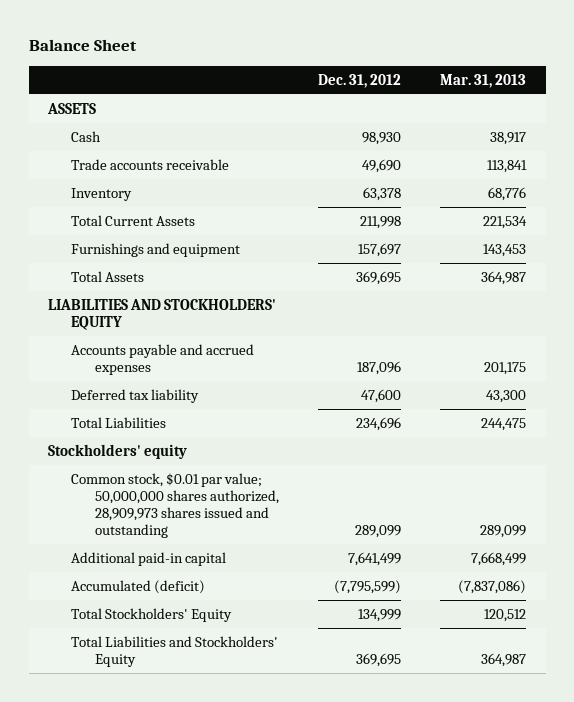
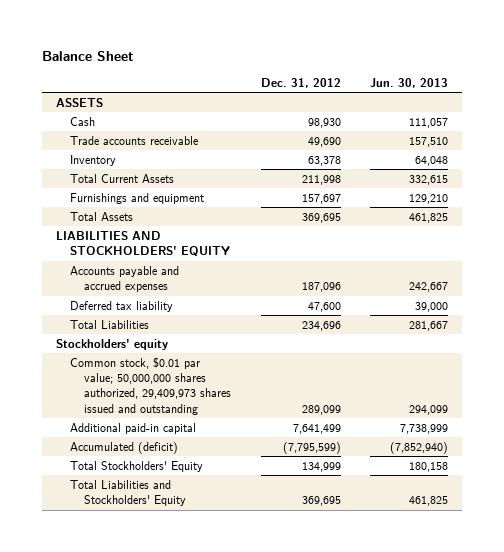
- | Dec. 31, 2012 | Mar. 31, 2013
+ | Dec. 31, 2012 | Jun. 30, 2013
- Common stock, $0.01 par value; 50,000,000 shares authorized, 28,909,973 shares issued and outstanding | 289,099 | 289,099
+ Common stock, $0.01 par value; 50,000,000 shares authorized, 29,409,973 shares issued and outstanding | 289,099 | 294,099

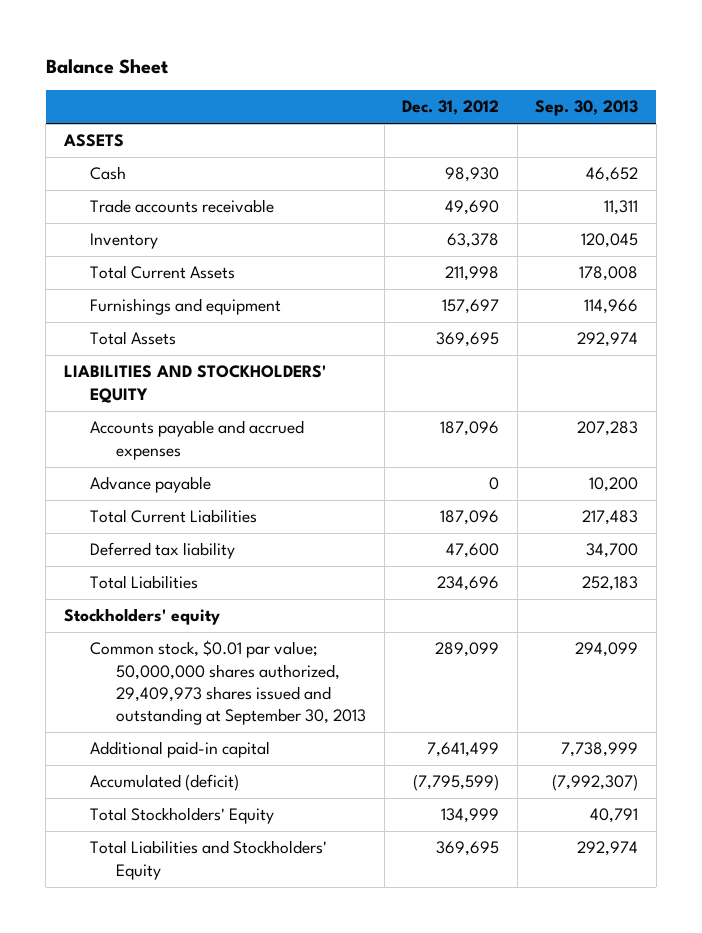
- | Dec. 31, 2012 | Jun. 30, 2013
+ | Dec. 31, 2012 | Sep. 30, 2013
+ Advance payable | 0 | 10,200
+ Total Current Liabilities | 187,096 | 217,483
- Common stock, $0.01 par value; 50,000,000 shares authorized, 29,409,973 shares issued and outstanding | 289,099 | 294,099
+ Common stock, $0.01 par value; 50,000,000 shares authorized, 29,409,973 shares issued and outstanding at September 30, 2013 | 289,099 | 294,099

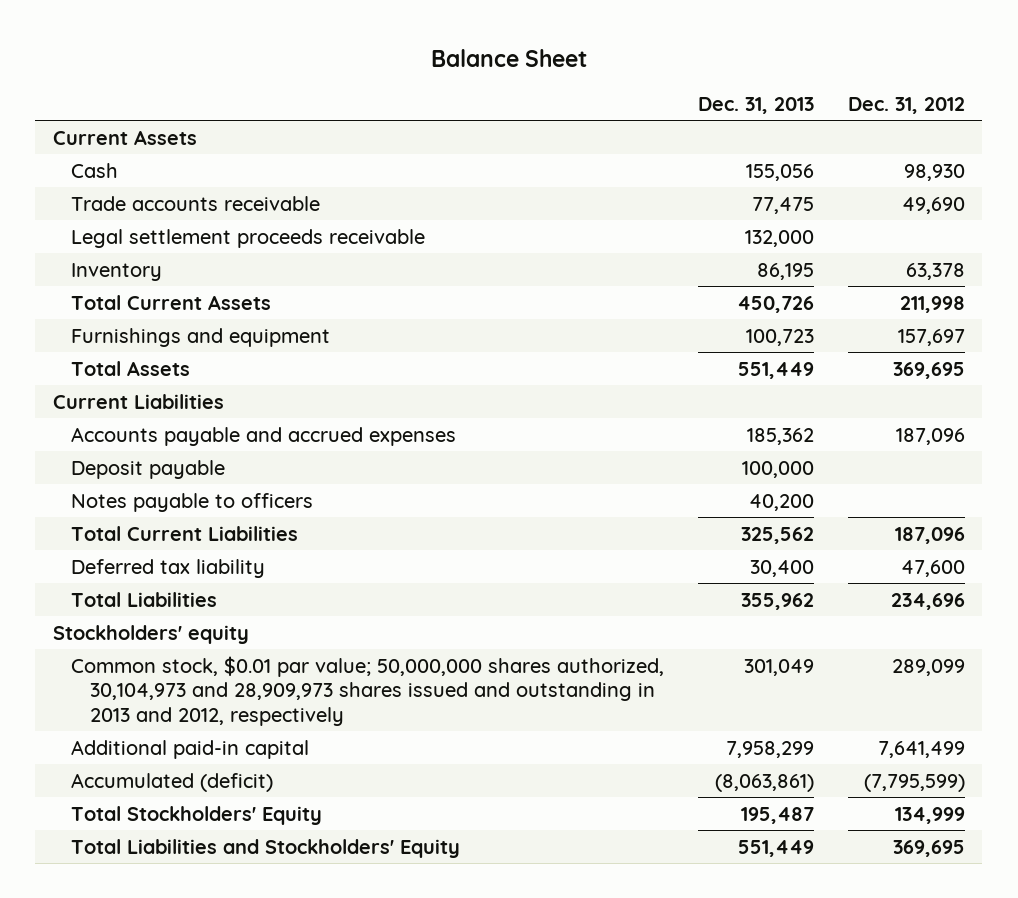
- | Dec. 31, 2012 | Sep. 30, 2013
+ | Dec. 31, 2013 | Dec. 31, 2012
- ASSETS
+ Current Assets
+ Legal settlement proceeds receivable | 132,000 |
- LIABILITIES AND STOCKHOLDERS' EQUITY
+ Current Liabilities
- Advance payable | 0 | 10,200
+ Deposit payable | 100,000 |
+ Notes payable to officers | 40,200 |
- Common stock, $0.01 par value; 50,000,000 shares authorized, 29,409,973 shares issued and outstanding at September 30, 2013 | 289,099 | 294,099
+ Common stock, $0.01 par value; 50,000,000 shares authorized, 30,104,973 and 28,909,973 shares issued and outstanding in 2013 and 2012, respectively | 301,049 | 289,099

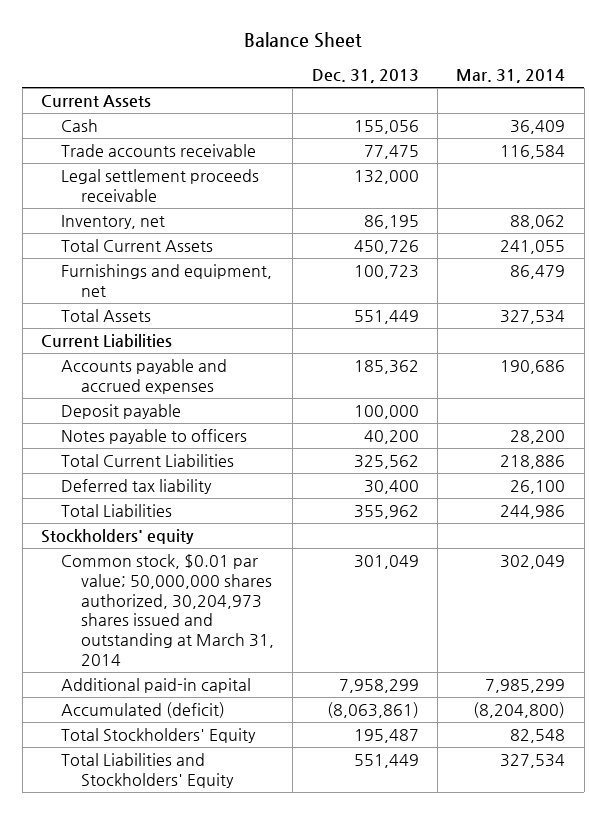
- | Dec. 31, 2013 | Dec. 31, 2012
+ | Dec. 31, 2013 | Mar. 31, 2014
- Inventory | 86,195 | 63,378
+ Inventory, net | 86,195 | 88,062
- Furnishings and equipment | 100,723 | 157,697
+ Furnishings and equipment, net | 100,723 | 86,479
- Common stock, $0.01 par value; 50,000,000 shares authorized, 30,104,973 and 28,909,973 shares issued and outstanding in 2013 and 2012, respectively | 301,049 | 289,099
+ Common stock, $0.01 par value; 50,000,000 shares authorized, 30,204,973 shares issued and outstanding at March 31, 2014 | 301,049 | 302,049

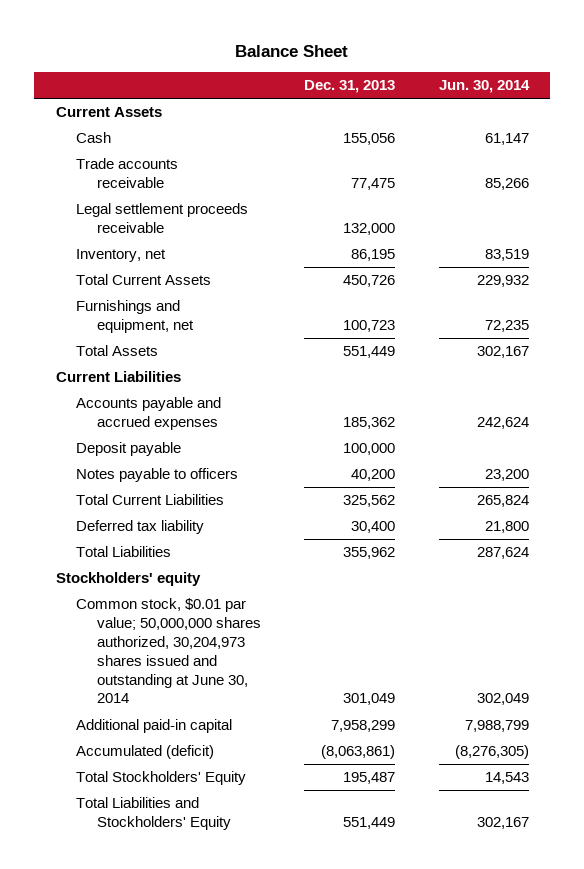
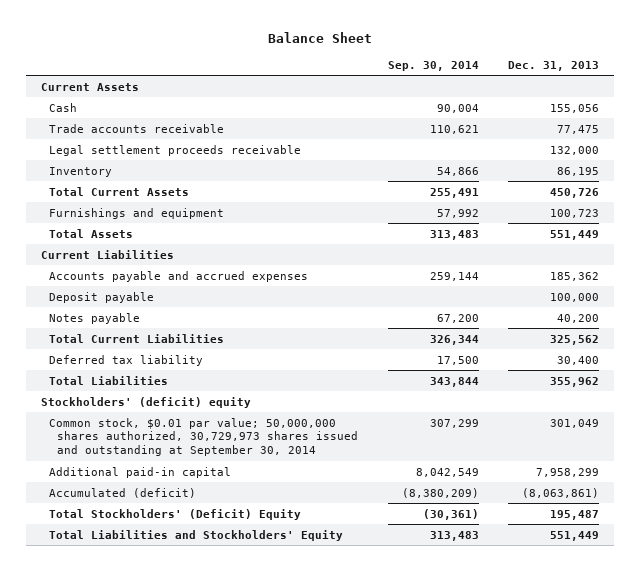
- | Dec. 31, 2013 | Jun. 30, 2014
+ | Sep. 30, 2014 | Dec. 31, 2013
- Inventory, net | 86,195 | 83,519
+ Inventory | 54,866 | 86,195
- Furnishings and equipment, net | 100,723 | 72,235
+ Furnishings and equipment | 57,992 | 100,723
- Notes payable to officers | 40,200 | 23,200
+ Notes payable | 67,200 | 40,200
- Stockholders' equity
- Common stock, $0.01 par value; 50,000,000 shares authorized, 30,204,973 shares issued and outstanding at June 30, 2014 | 301,049 | 302,049
+ Stockholders' (deficit) equity
+ Common stock, $0.01 par value; 50,000,000 shares authorized, 30,729,973 shares issued and outstanding at September 30, 2014 | 307,299 | 301,049
- Total Stockholders' Equity | 195,487 | 14,543
+ Total Stockholders' (Deficit) Equity | (30,361) | 195,487

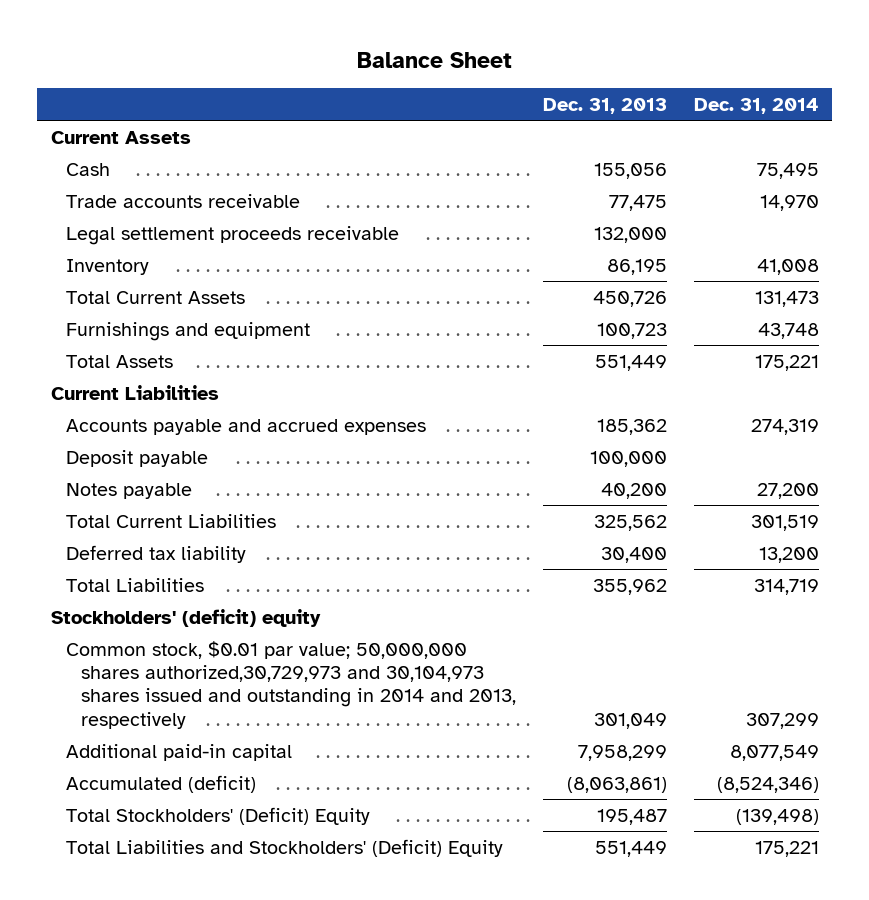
- | Sep. 30, 2014 | Dec. 31, 2013
+ | Dec. 31, 2013 | Dec. 31, 2014
- Common stock, $0.01 par value; 50,000,000 shares authorized, 30,729,973 shares issued and outstanding at September 30, 2014 | 307,299 | 301,049
+ Common stock, $0.01 par value; 50,000,000 shares authorized,30,729,973 and 30,104,973 shares issued and outstanding in 2014 and 2013, respectively | 301,049 | 307,299
- Total Liabilities and Stockholders' Equity | 313,483 | 551,449
+ Total Liabilities and Stockholders' (Deficit) Equity | 551,449 | 175,221

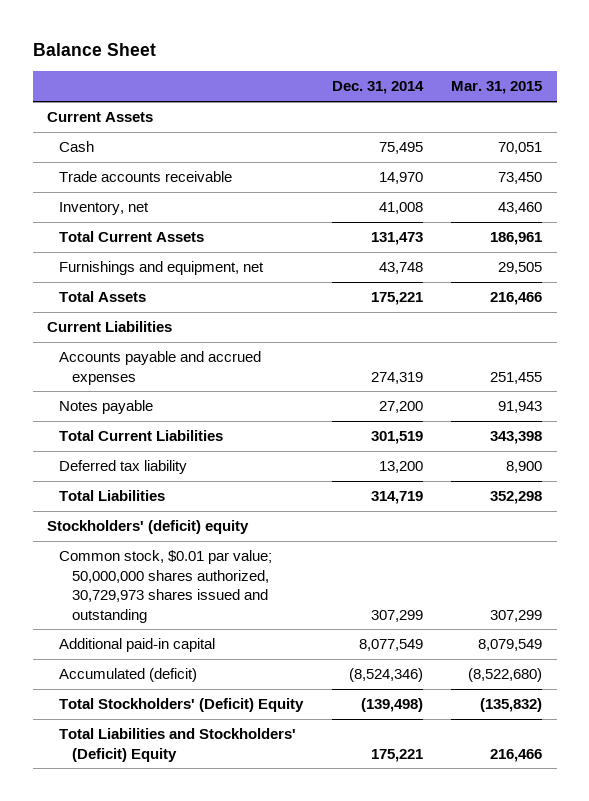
- | Dec. 31, 2013 | Dec. 31, 2014
+ | Dec. 31, 2014 | Mar. 31, 2015
- Legal settlement proceeds receivable | 132,000 |
- Inventory | 86,195 | 41,008
+ Inventory, net | 41,008 | 43,460
- Furnishings and equipment | 100,723 | 43,748
+ Furnishings and equipment, net | 43,748 | 29,505
- Deposit payable | 100,000 |
- Common stock, $0.01 par value; 50,000,000 shares authorized,30,729,973 and 30,104,973 shares issued and outstanding in 2014 and 2013, respectively | 301,049 | 307,299
+ Common stock, $0.01 par value; 50,000,000 shares authorized, 30,729,973 shares issued and outstanding | 307,299 | 307,299

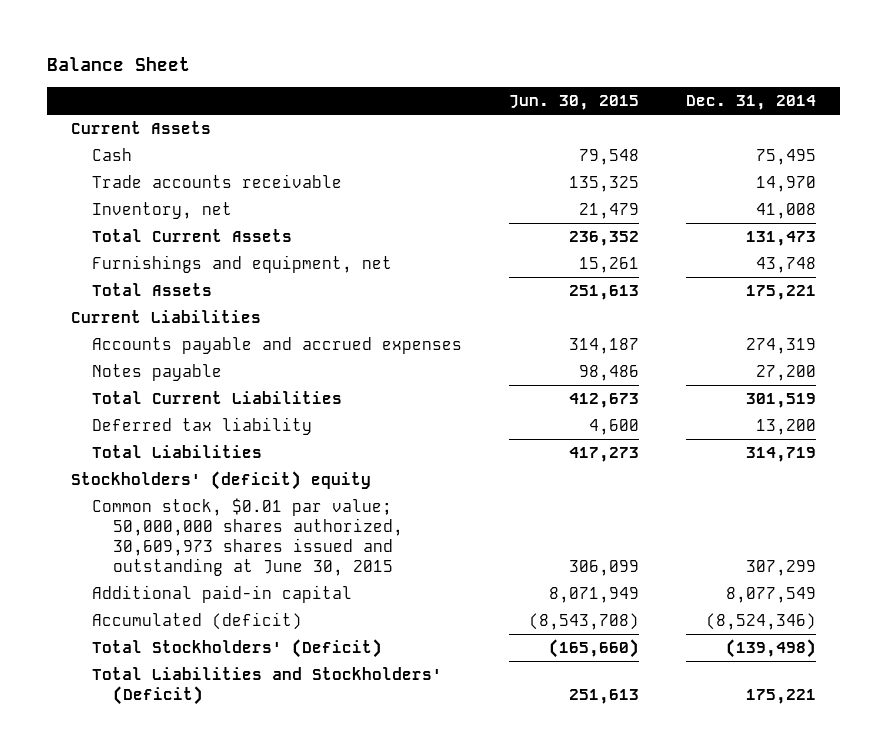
- | Dec. 31, 2014 | Mar. 31, 2015
+ | Jun. 30, 2015 | Dec. 31, 2014
- Common stock, $0.01 par value; 50,000,000 shares authorized, 30,729,973 shares issued and outstanding | 307,299 | 307,299
+ Common stock, $0.01 par value; 50,000,000 shares authorized, 30,609,973 shares issued and outstanding at June 30, 2015 | 306,099 | 307,299
- Total Stockholders' (Deficit) Equity | (139,498) | (135,832)
- Total Liabilities and Stockholders' (Deficit) Equity | 175,221 | 216,466
+ Total Stockholders' (Deficit) | (165,660) | (139,498)
+ Total Liabilities and Stockholders' (Deficit) | 251,613 | 175,221

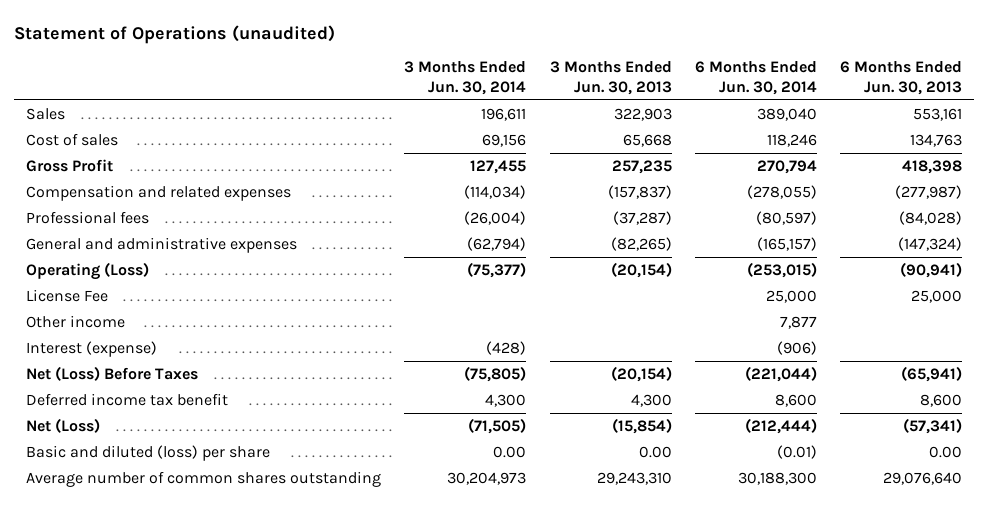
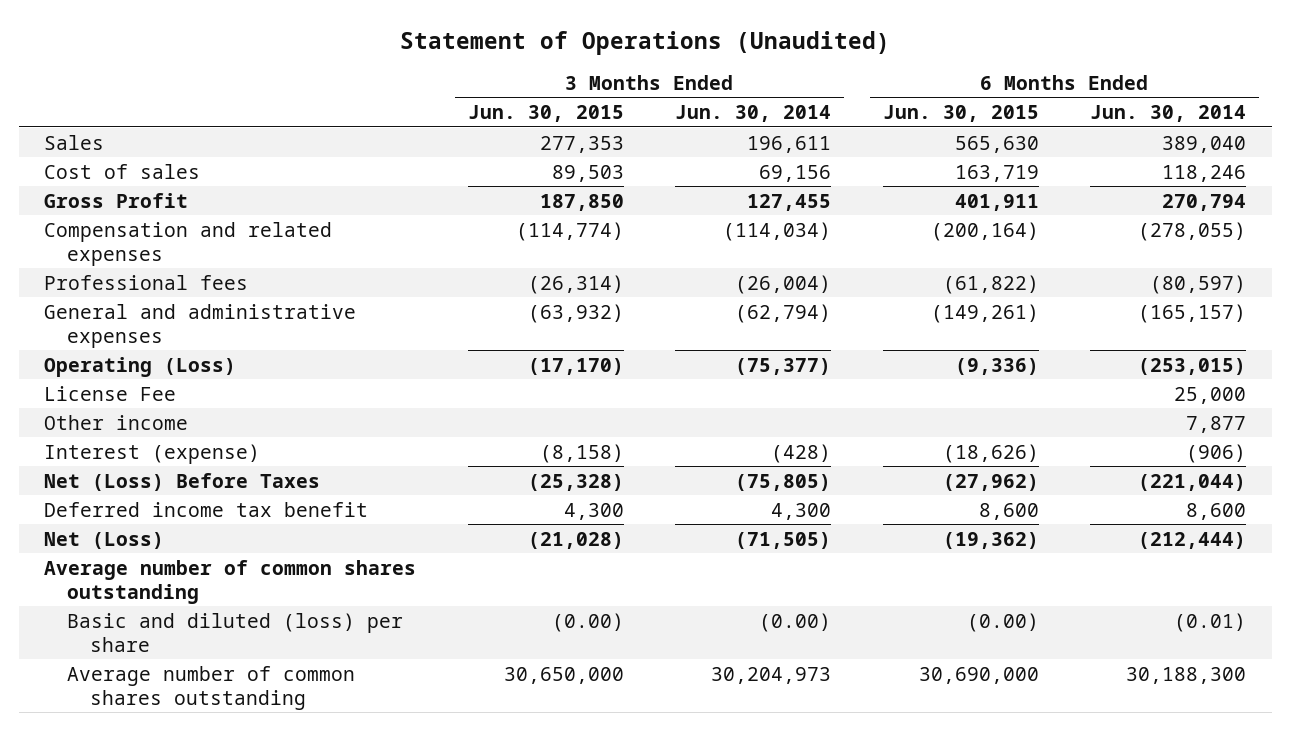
- Statement of Operations (unaudited)
+ Statement of Operations (Unaudited)
- | 3 Months Ended Jun. 30, 2014 | 3 Months Ended Jun. 30, 2013 | 6 Months Ended Jun. 30, 2014 | 6 Months Ended Jun. 30, 2013
+ | 3 Months Ended Jun. 30, 2015 | 3 Months Ended Jun. 30, 2014 | 6 Months Ended Jun. 30, 2015 | 6 Months Ended Jun. 30, 2014
- Basic and diluted (loss) per share | 0.00 | 0.00 | (0.01) | 0.00
+ Average number of common shares outstanding
+ Basic and diluted (loss) per share | (0.00) | (0.00) | (0.00) | (0.01)

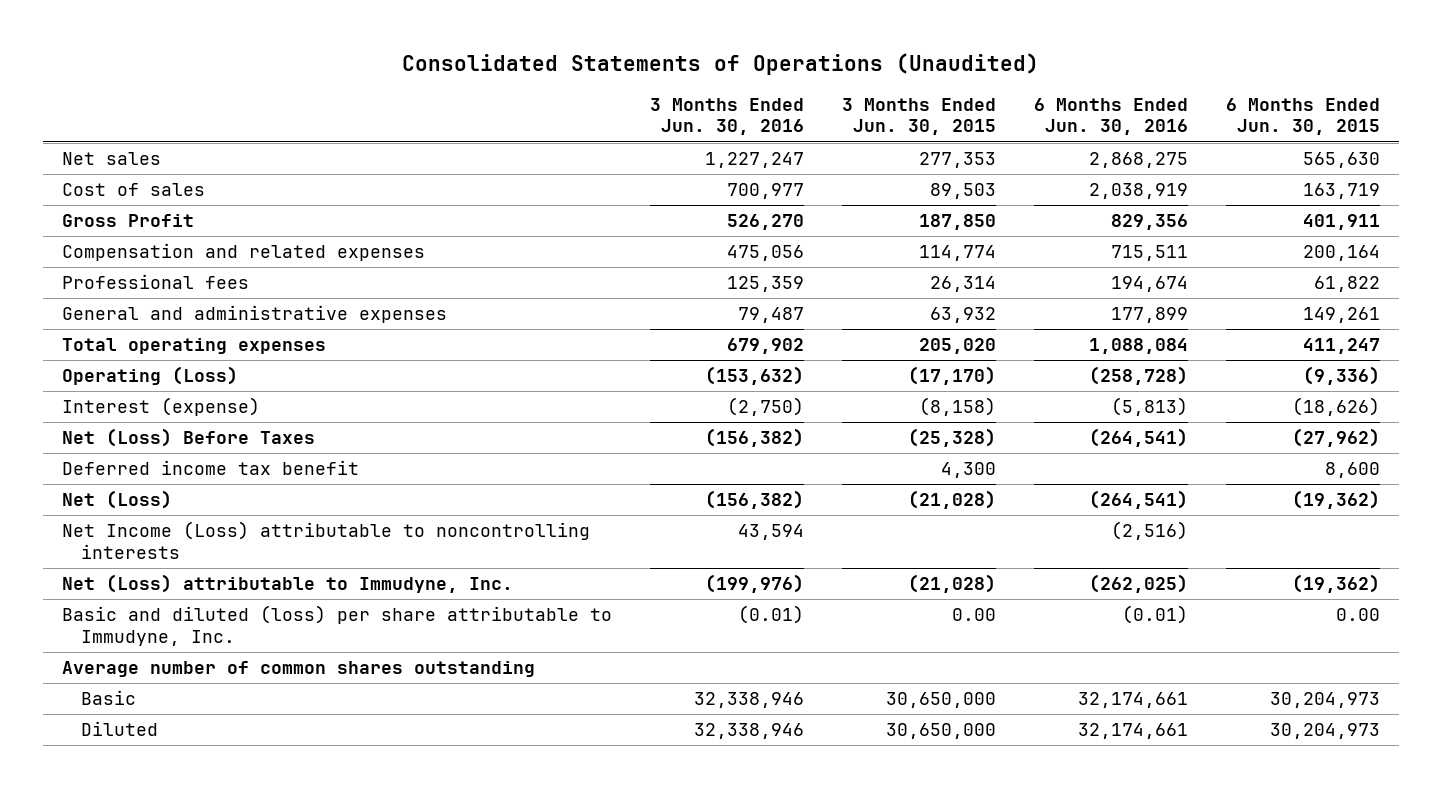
- Statement of Operations (Unaudited)
+ Consolidated Statements of Operations (Unaudited)
- | 3 Months Ended Jun. 30, 2015 | 3 Months Ended Jun. 30, 2014 | 6 Months Ended Jun. 30, 2015 | 6 Months Ended Jun. 30, 2014
+ | 3 Months Ended Jun. 30, 2016 | 3 Months Ended Jun. 30, 2015 | 6 Months Ended Jun. 30, 2016 | 6 Months Ended Jun. 30, 2015
- Sales | 277,353 | 196,611 | 565,630 | 389,040
+ Net sales | 1,227,247 | 277,353 | 2,868,275 | 565,630
- Compensation and related expenses | (114,774) | (114,034) | (200,164) | (278,055)
- Professional fees | (26,314) | (26,004) | (61,822) | (80,597)
- General and administrative expenses | (63,932) | (62,794) | (149,261) | (165,157)
+ Compensation and related expenses | 475,056 | 114,774 | 715,511 | 200,164
+ Professional fees | 125,359 | 26,314 | 194,674 | 61,822
+ General and administrative expenses | 79,487 | 63,932 | 177,899 | 149,261
+ Total operating expenses | 679,902 | 205,020 | 1,088,084 | 411,247
- License Fee | | | | 25,000
- Other income | | | | 7,877
+ Net Income (Loss) attributable to noncontrolling interests | 43,594 | | (2,516) |
+ Net (Loss) attributable to Immudyne, Inc. | (199,976) | (21,028) | (262,025) | (19,362)
+ Basic and diluted (loss) per share attributable to Immudyne, Inc. | (0.01) | 0.00 | (0.01) | 0.00
- Basic and diluted (loss) per share | (0.00) | (0.00) | (0.00) | (0.01)
- Average number of common shares outstanding | 30,650,000 | 30,204,973 | 30,690,000 | 30,188,300
+ Basic | 32,338,946 | 30,650,000 | 32,174,661 | 30,204,973
+ Diluted | 32,338,946 | 30,650,000 | 32,174,661 | 30,204,973

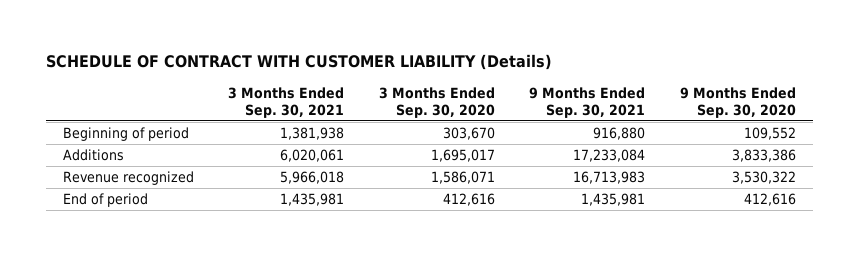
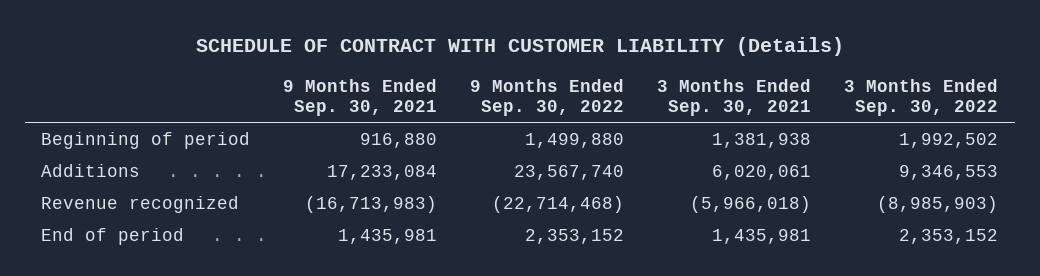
- | 3 Months Ended Sep. 30, 2021 | 3 Months Ended Sep. 30, 2020 | 9 Months Ended Sep. 30, 2021 | 9 Months Ended Sep. 30, 2020
+ | 9 Months Ended Sep. 30, 2021 | 9 Months Ended Sep. 30, 2022 | 3 Months Ended Sep. 30, 2021 | 3 Months Ended Sep. 30, 2022
- Revenue recognized | 5,966,018 | 1,586,071 | 16,713,983 | 3,530,322
+ Revenue recognized | (16,713,983) | (22,714,468) | (5,966,018) | (8,985,903)

